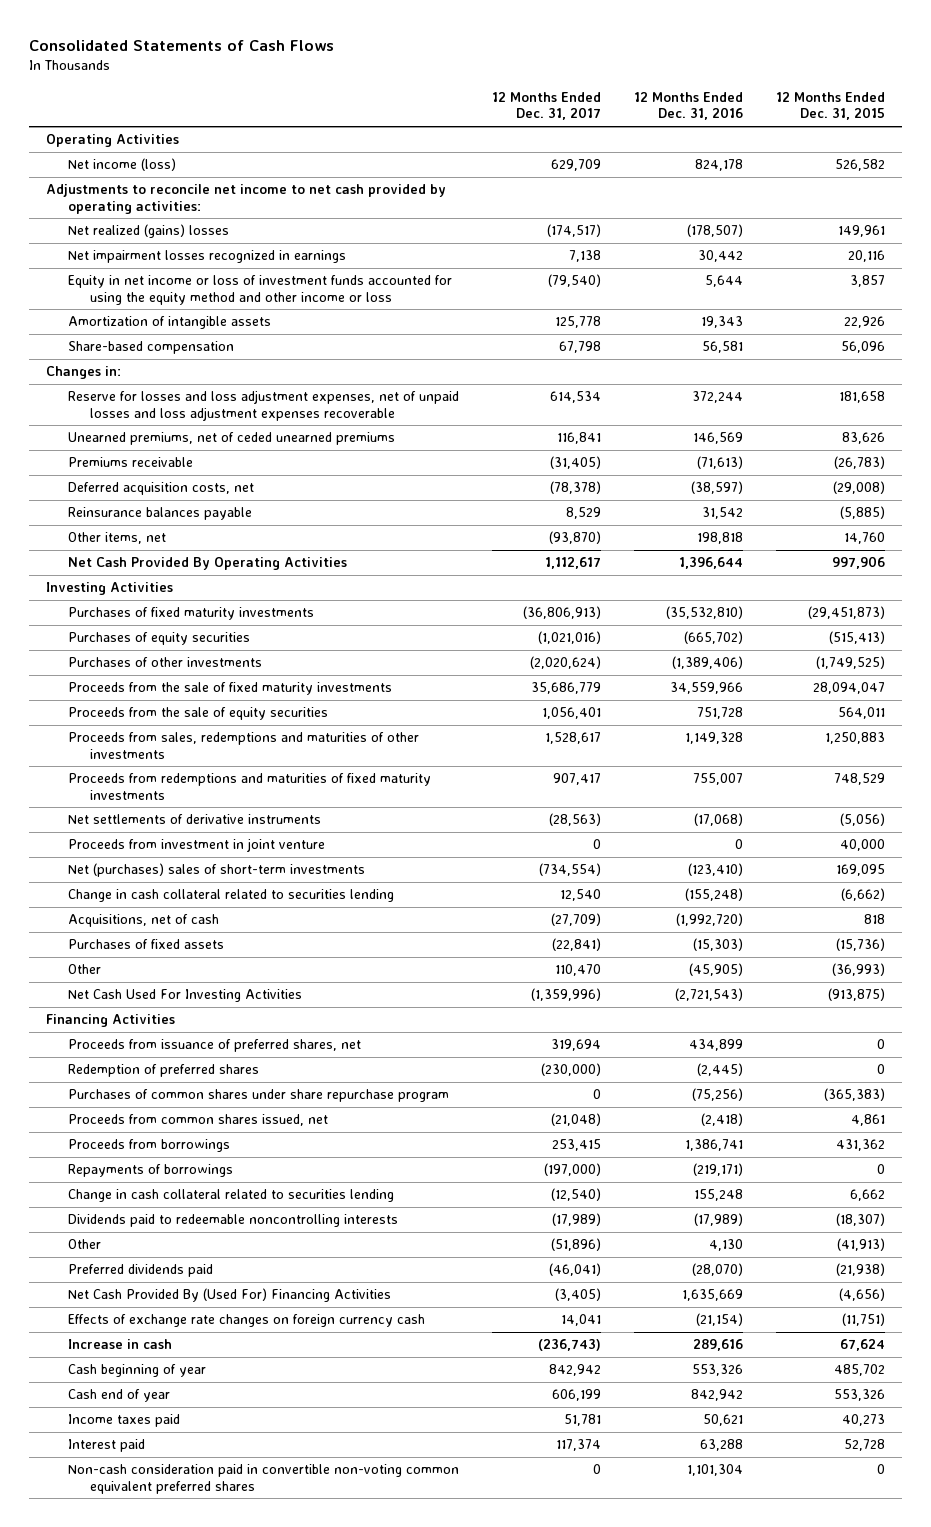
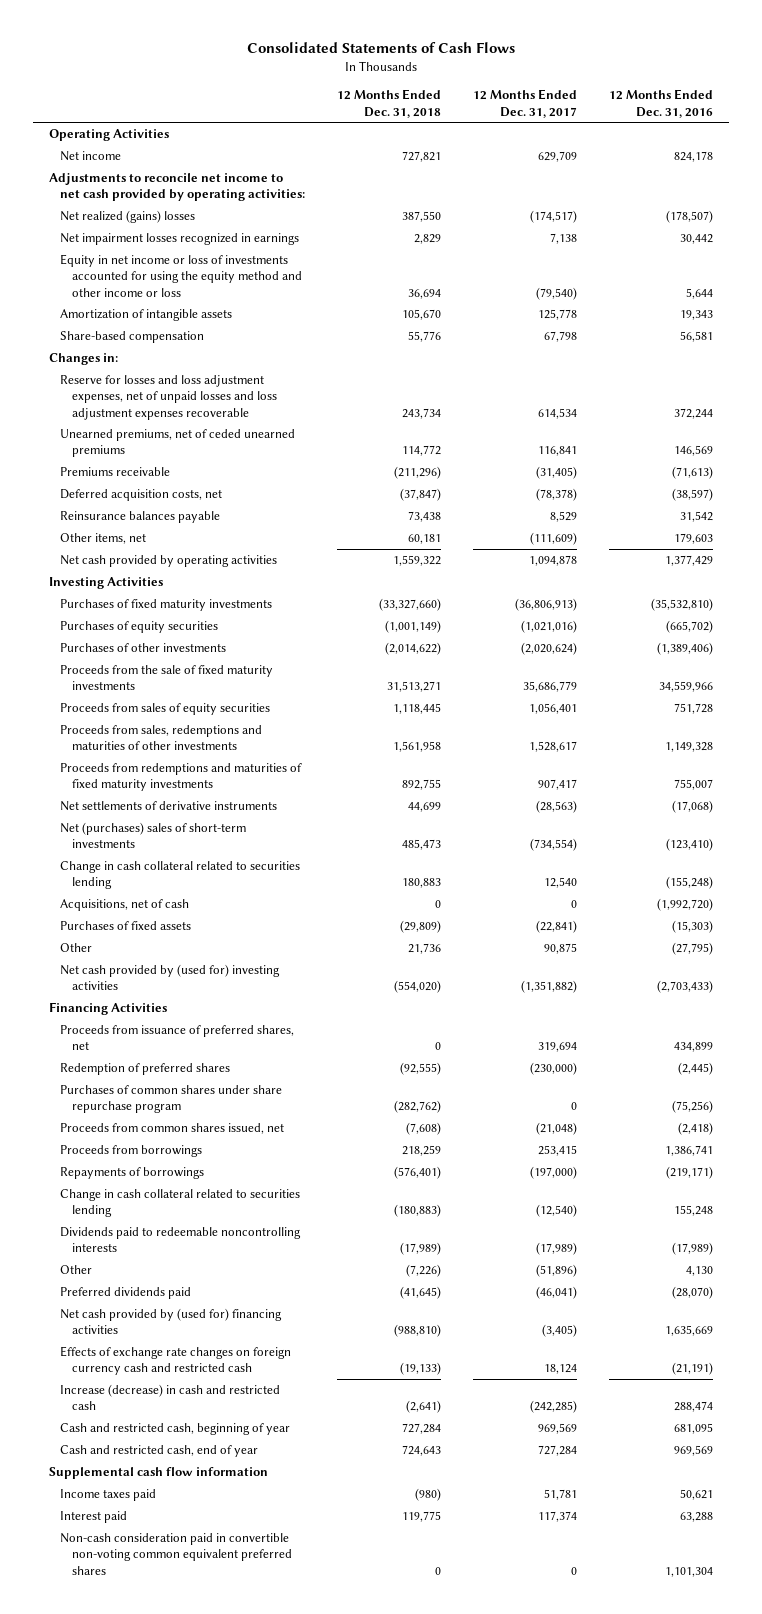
- | 12 Months Ended Dec. 31, 2017 | 12 Months Ended Dec. 31, 2016 | 12 Months Ended Dec. 31, 2015
+ | 12 Months Ended Dec. 31, 2018 | 12 Months Ended Dec. 31, 2017 | 12 Months Ended Dec. 31, 2016
- Net income (loss) | 629,709 | 824,178 | 526,582
+ Net income | 727,821 | 629,709 | 824,178
- Equity in net income or loss of investment funds accounted for using the equity method and other income or loss | (79,540) | 5,644 | 3,857
+ Equity in net income or loss of investments accounted for using the equity method and other income or loss | 36,694 | (79,540) | 5,644
- Other items, net | (93,870) | 198,818 | 14,760
- Net Cash Provided By Operating Activities | 1,112,617 | 1,396,644 | 997,906
+ Other items, net | 60,181 | (111,609) | 179,603
+ Net cash provided by operating activities | 1,559,322 | 1,094,878 | 1,377,429
- Proceeds from the sale of equity securities | 1,056,401 | 751,728 | 564,011
+ Proceeds from sales of equity securities | 1,118,445 | 1,056,401 | 751,728
- Proceeds from investment in joint venture | 0 | 0 | 40,000
- Acquisitions, net of cash | (27,709) | (1,992,720) | 818
+ Acquisitions, net of cash | 0 | 0 | (1,992,720)
- Other | 110,470 | (45,905) | (36,993)
- Net Cash Used For Investing Activities | (1,359,996) | (2,721,543) | (913,875)
+ Other | 21,736 | 90,875 | (27,795)
+ Net cash provided by (used for) investing activities | (554,020) | (1,351,882) | (2,703,433)
- Net Cash Provided By (Used For) Financing Activities | (3,405) | 1,635,669 | (4,656)
- Effects of exchange rate changes on foreign currency cash | 14,041 | (21,154) | (11,751)
- Increase in cash | (236,743) | 289,616 | 67,624
- Cash beginning of year | 842,942 | 553,326 | 485,702
- Cash end of year | 606,199 | 842,942 | 553,326
+ Net cash provided by (used for) financing activities | (988,810) | (3,405) | 1,635,669
+ Effects of exchange rate changes on foreign currency cash and restricted cash | (19,133) | 18,124 | (21,191)
+ Increase (decrease) in cash and restricted cash | (2,641) | (242,285) | 288,474
+ Cash and restricted cash, beginning of year | 727,284 | 969,569 | 681,095
+ Cash and restricted cash, end of year | 724,643 | 727,284 | 969,569
+ Supplemental cash flow information

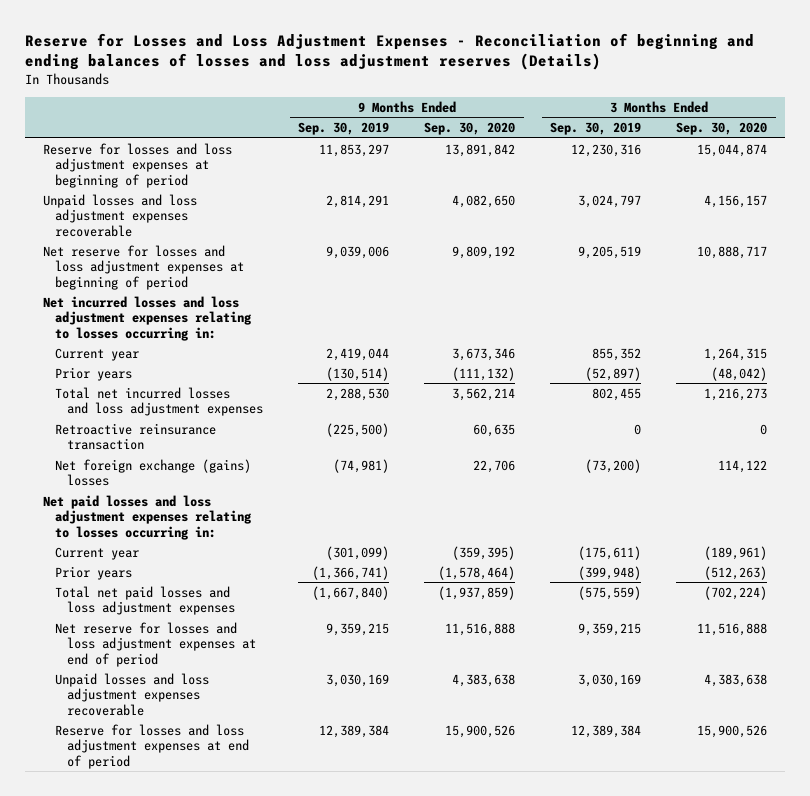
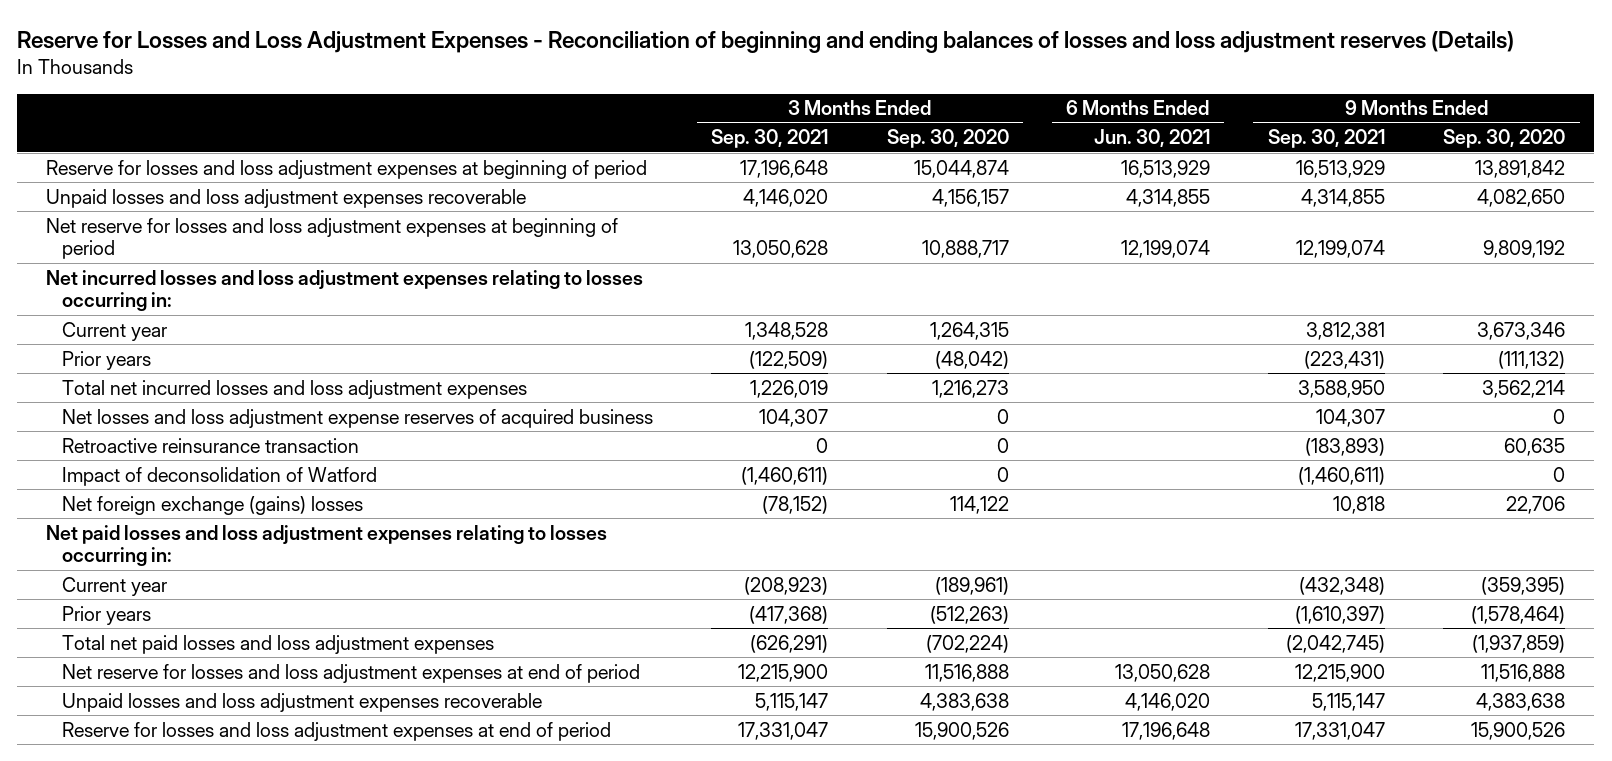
- | 9 Months Ended Sep. 30, 2019 | 9 Months Ended Sep. 30, 2020 | 3 Months Ended Sep. 30, 2019 | 3 Months Ended Sep. 30, 2020
+ | 3 Months Ended Sep. 30, 2021 | 3 Months Ended Sep. 30, 2020 | 6 Months Ended Jun. 30, 2021 | 9 Months Ended Sep. 30, 2021 | 9 Months Ended Sep. 30, 2020
+ Net losses and loss adjustment expense reserves of acquired business | 104,307 | 0 | | 104,307 | 0
+ Impact of deconsolidation of Watford | (1,460,611) | 0 | | (1,460,611) | 0

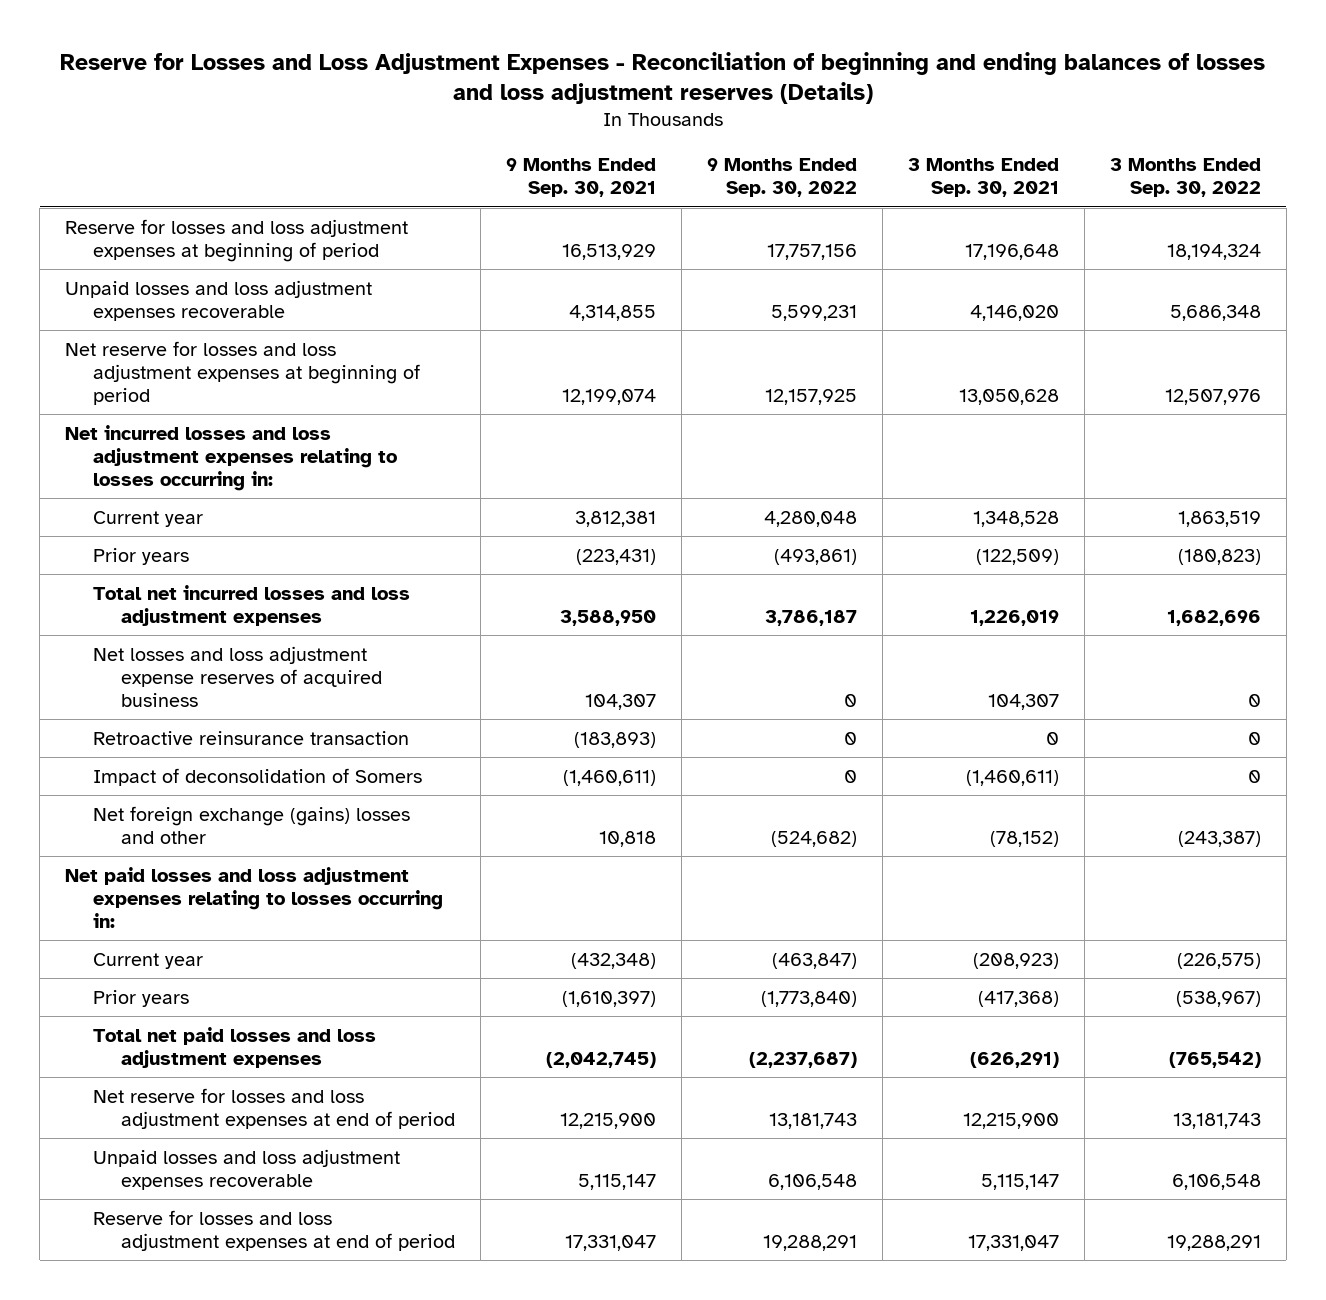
- | 3 Months Ended Sep. 30, 2021 | 3 Months Ended Sep. 30, 2020 | 6 Months Ended Jun. 30, 2021 | 9 Months Ended Sep. 30, 2021 | 9 Months Ended Sep. 30, 2020
+ | 9 Months Ended Sep. 30, 2021 | 9 Months Ended Sep. 30, 2022 | 3 Months Ended Sep. 30, 2021 | 3 Months Ended Sep. 30, 2022
- Impact of deconsolidation of Watford | (1,460,611) | 0 | | (1,460,611) | 0
- Net foreign exchange (gains) losses | (78,152) | 114,122 | | 10,818 | 22,706
+ Impact of deconsolidation of Somers | (1,460,611) | 0 | (1,460,611) | 0
+ Net foreign exchange (gains) losses and other | 10,818 | (524,682) | (78,152) | (243,387)

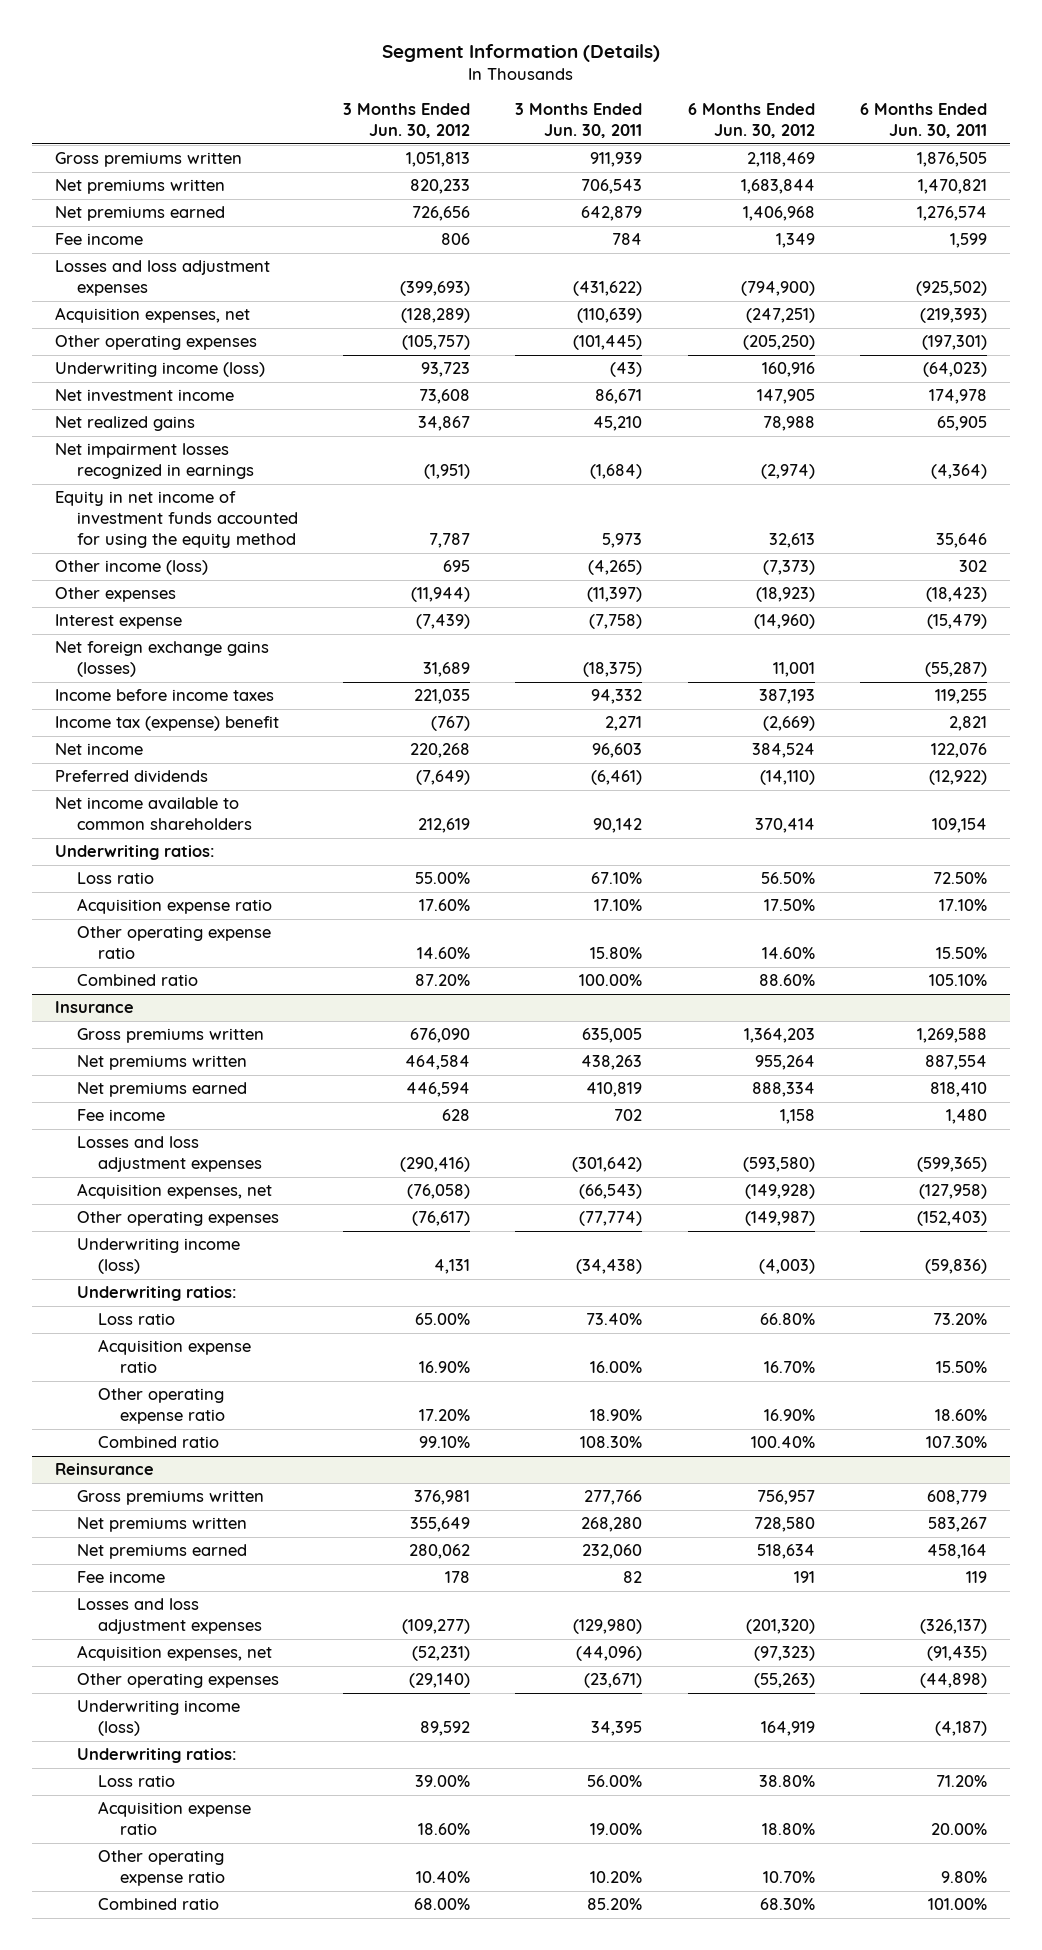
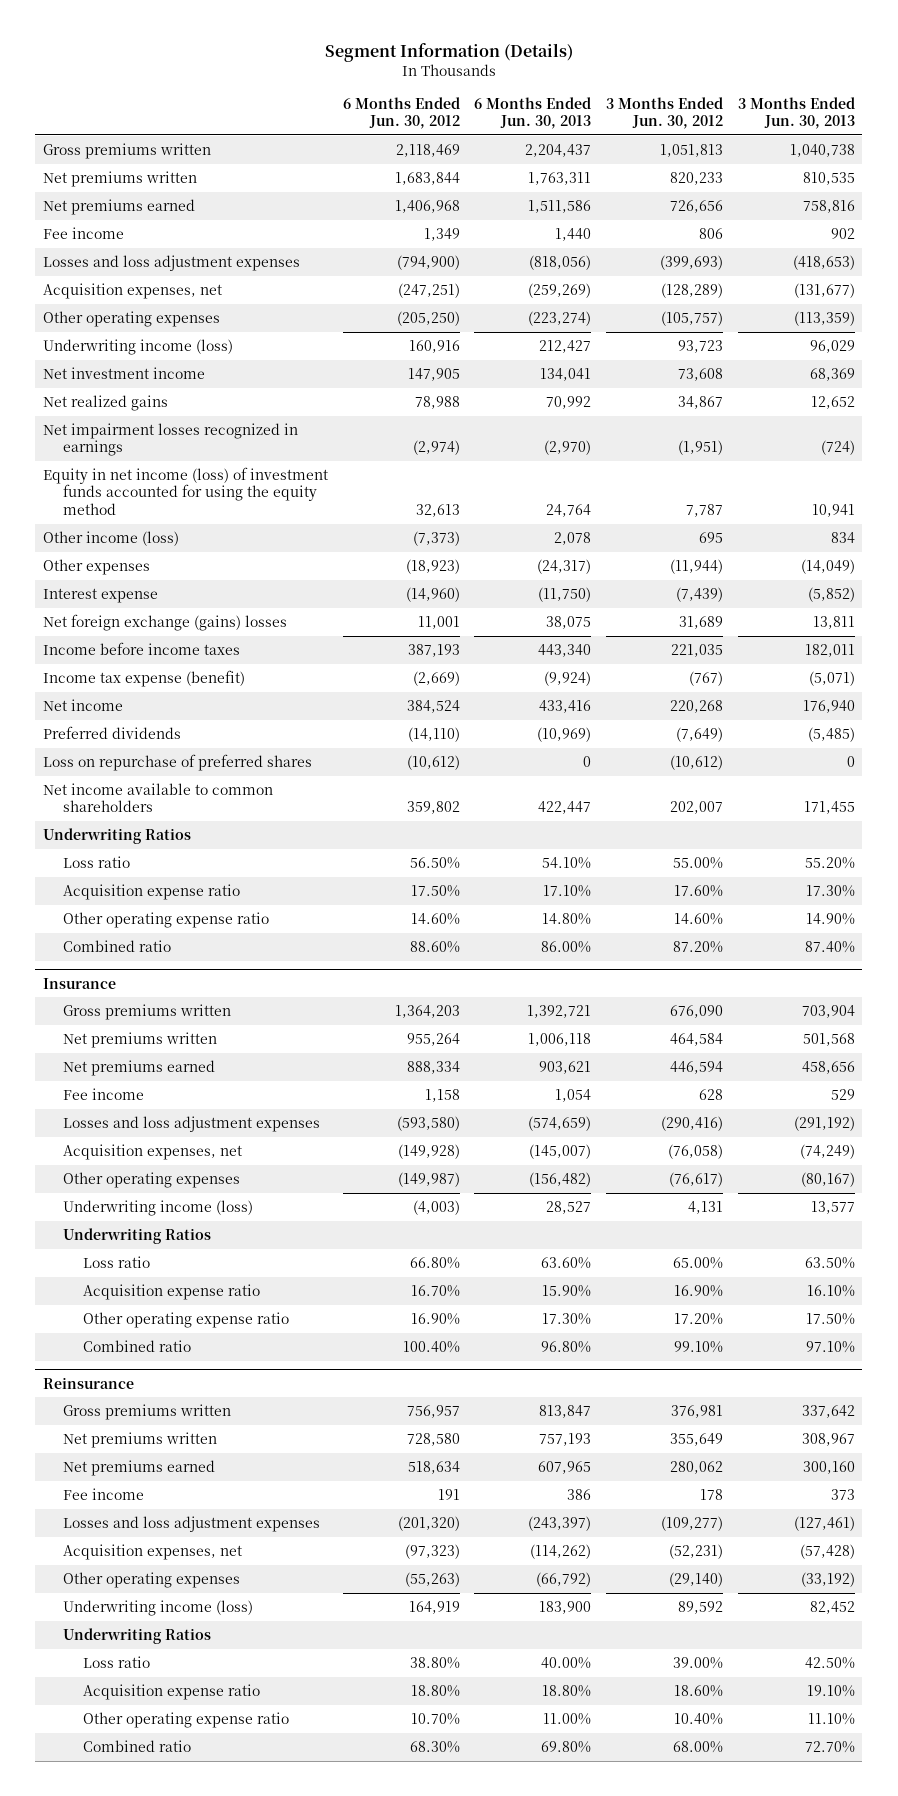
- | 3 Months Ended Jun. 30, 2012 | 3 Months Ended Jun. 30, 2011 | 6 Months Ended Jun. 30, 2012 | 6 Months Ended Jun. 30, 2011
+ | 6 Months Ended Jun. 30, 2012 | 6 Months Ended Jun. 30, 2013 | 3 Months Ended Jun. 30, 2012 | 3 Months Ended Jun. 30, 2013
- Equity in net income of investment funds accounted for using the equity method | 7,787 | 5,973 | 32,613 | 35,646
+ Equity in net income (loss) of investment funds accounted for using the equity method | 32,613 | 24,764 | 7,787 | 10,941
- Net foreign exchange gains (losses) | 31,689 | (18,375) | 11,001 | (55,287)
+ Net foreign exchange (gains) losses | 11,001 | 38,075 | 31,689 | 13,811
- Income tax (expense) benefit | (767) | 2,271 | (2,669) | 2,821
+ Income tax expense (benefit) | (2,669) | (9,924) | (767) | (5,071)
- Net income available to common shareholders | 212,619 | 90,142 | 370,414 | 109,154
- Underwriting ratios:
+ Loss on repurchase of preferred shares | (10,612) | 0 | (10,612) | 0
+ Net income available to common shareholders | 359,802 | 422,447 | 202,007 | 171,455
+ Underwriting Ratios
@ Insurance
- Underwriting ratios:
+ Underwriting Ratios
@ Reinsurance
- Underwriting ratios:
+ Underwriting Ratios

